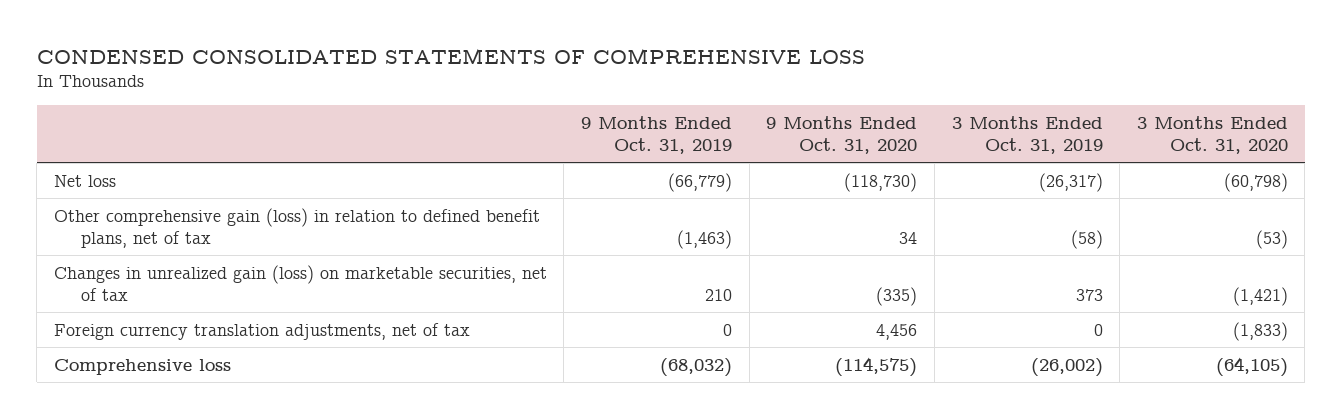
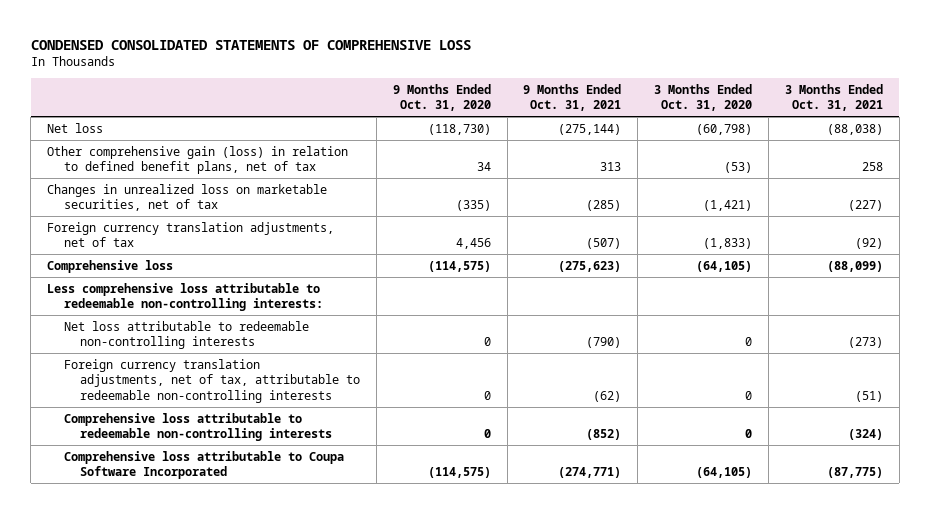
- | 9 Months Ended Oct. 31, 2019 | 9 Months Ended Oct. 31, 2020 | 3 Months Ended Oct. 31, 2019 | 3 Months Ended Oct. 31, 2020
+ | 9 Months Ended Oct. 31, 2020 | 9 Months Ended Oct. 31, 2021 | 3 Months Ended Oct. 31, 2020 | 3 Months Ended Oct. 31, 2021
- Changes in unrealized gain (loss) on marketable securities, net of tax | 210 | (335) | 373 | (1,421)
+ Changes in unrealized loss on marketable securities, net of tax | (335) | (285) | (1,421) | (227)
+ Less comprehensive loss attributable to redeemable non-controlling interests:
+ Net loss attributable to redeemable non-controlling interests | 0 | (790) | 0 | (273)
+ Foreign currency translation adjustments, net of tax, attributable to redeemable non-controlling interests | 0 | (62) | 0 | (51)
+ Comprehensive loss attributable to redeemable non-controlling interests | 0 | (852) | 0 | (324)
+ Comprehensive loss attributable to Coupa Software Incorporated | (114,575) | (274,771) | (64,105) | (87,775)

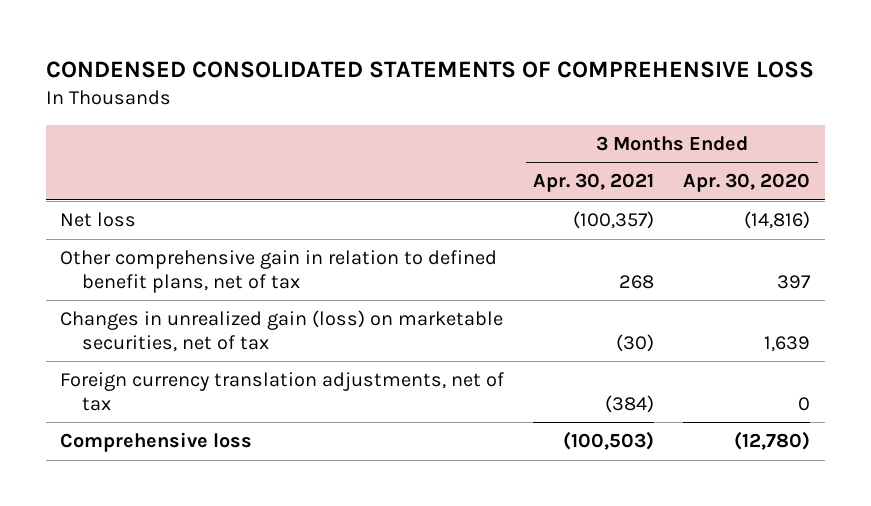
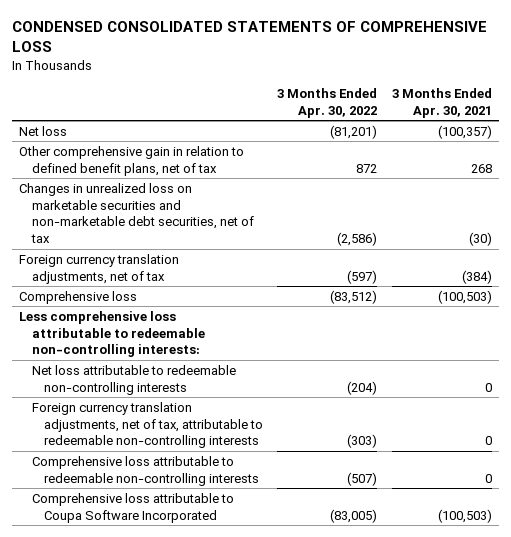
- | 3 Months Ended Apr. 30, 2021 | 3 Months Ended Apr. 30, 2020
+ | 3 Months Ended Apr. 30, 2022 | 3 Months Ended Apr. 30, 2021
- Changes in unrealized gain (loss) on marketable securities, net of tax | (30) | 1,639
+ Changes in unrealized loss on marketable securities and non-marketable debt securities, net of tax | (2,586) | (30)
+ Less comprehensive loss attributable to redeemable non-controlling interests:
+ Net loss attributable to redeemable non-controlling interests | (204) | 0
+ Foreign currency translation adjustments, net of tax, attributable to redeemable non-controlling interests | (303) | 0
+ Comprehensive loss attributable to redeemable non-controlling interests | (507) | 0
+ Comprehensive loss attributable to Coupa Software Incorporated | (83,005) | (100,503)

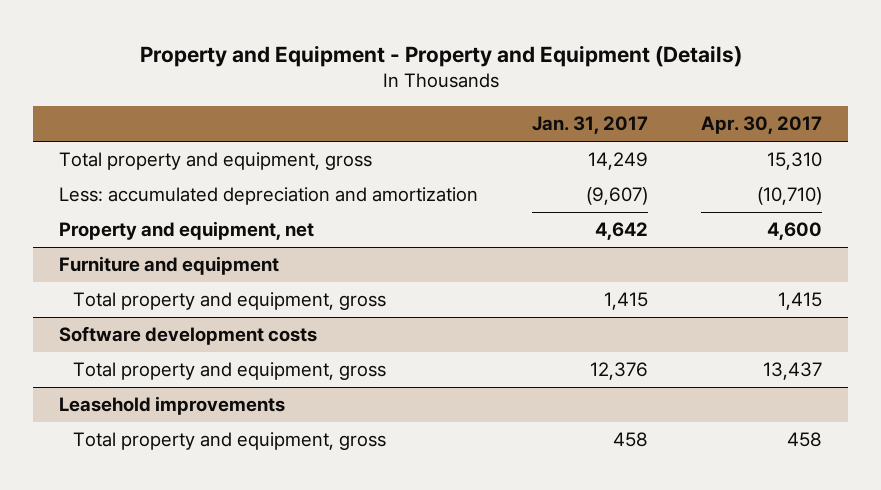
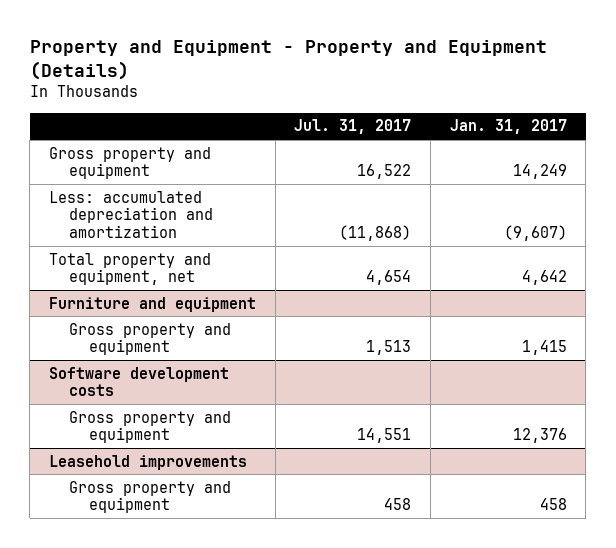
- | Jan. 31, 2017 | Apr. 30, 2017
+ | Jul. 31, 2017 | Jan. 31, 2017
- Total property and equipment, gross | 14,249 | 15,310
+ Gross property and equipment | 16,522 | 14,249
- Property and equipment, net | 4,642 | 4,600
+ Total property and equipment, net | 4,654 | 4,642
@ Furniture and equipment
- Total property and equipment, gross | 1,415 | 1,415
+ Gross property and equipment | 1,513 | 1,415
@ Software development costs
- Total property and equipment, gross | 12,376 | 13,437
+ Gross property and equipment | 14,551 | 12,376
@ Leasehold improvements
- Total property and equipment, gross | 458 | 458
+ Gross property and equipment | 458 | 458

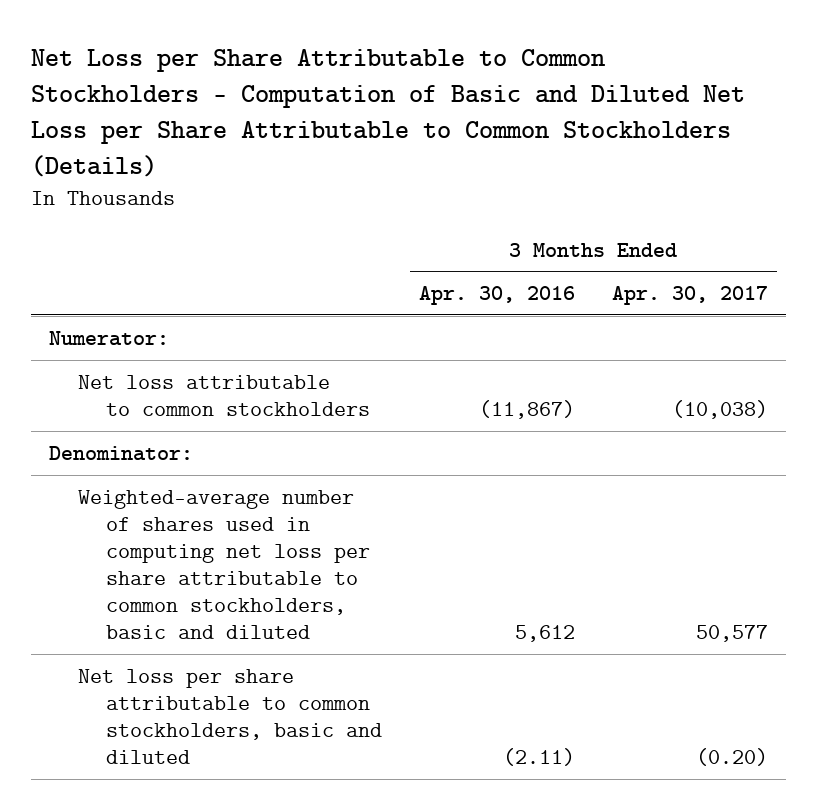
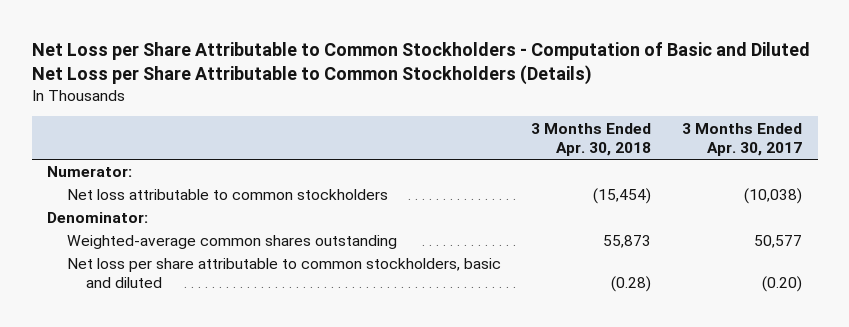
- | 3 Months Ended Apr. 30, 2016 | 3 Months Ended Apr. 30, 2017
+ | 3 Months Ended Apr. 30, 2018 | 3 Months Ended Apr. 30, 2017
- Weighted-average number of shares used in computing net loss per share attributable to common stockholders, basic and diluted | 5,612 | 50,577
+ Weighted-average common shares outstanding | 55,873 | 50,577

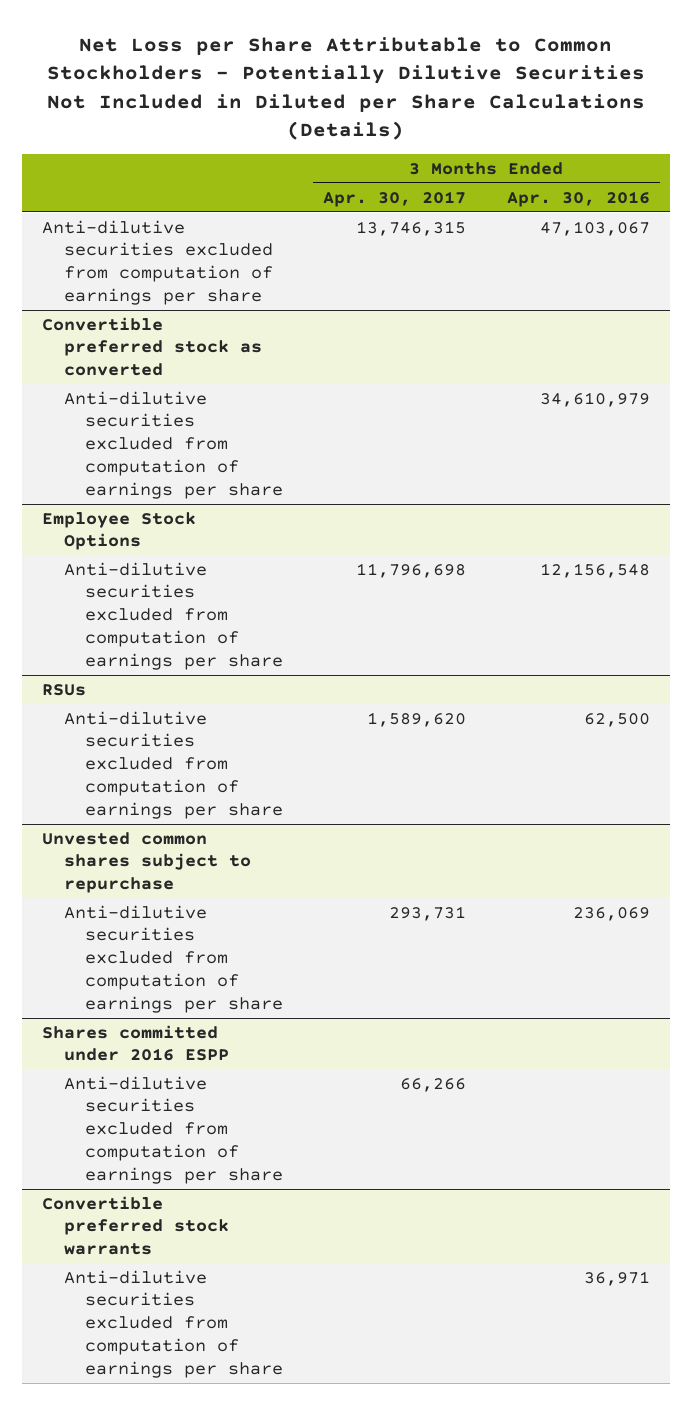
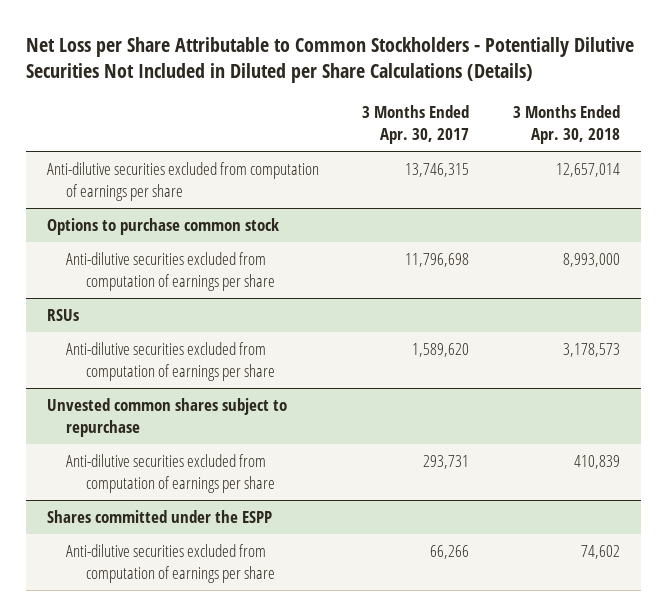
- | 3 Months Ended Apr. 30, 2017 | 3 Months Ended Apr. 30, 2016
+ | 3 Months Ended Apr. 30, 2017 | 3 Months Ended Apr. 30, 2018
- Convertible preferred stock as converted
- Anti-dilutive securities excluded from computation of earnings per share | | 34,610,979
- Employee Stock Options
+ Options to purchase common stock
- Shares committed under 2016 ESPP
+ Shares committed under the ESPP
- Convertible preferred stock warrants
- Anti-dilutive securities excluded from computation of earnings per share | | 36,971

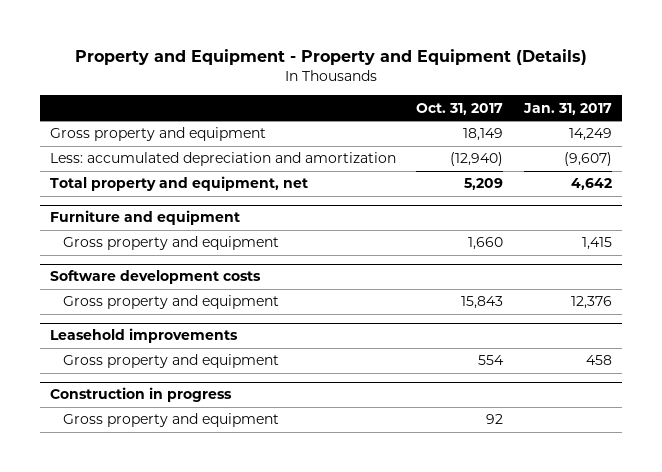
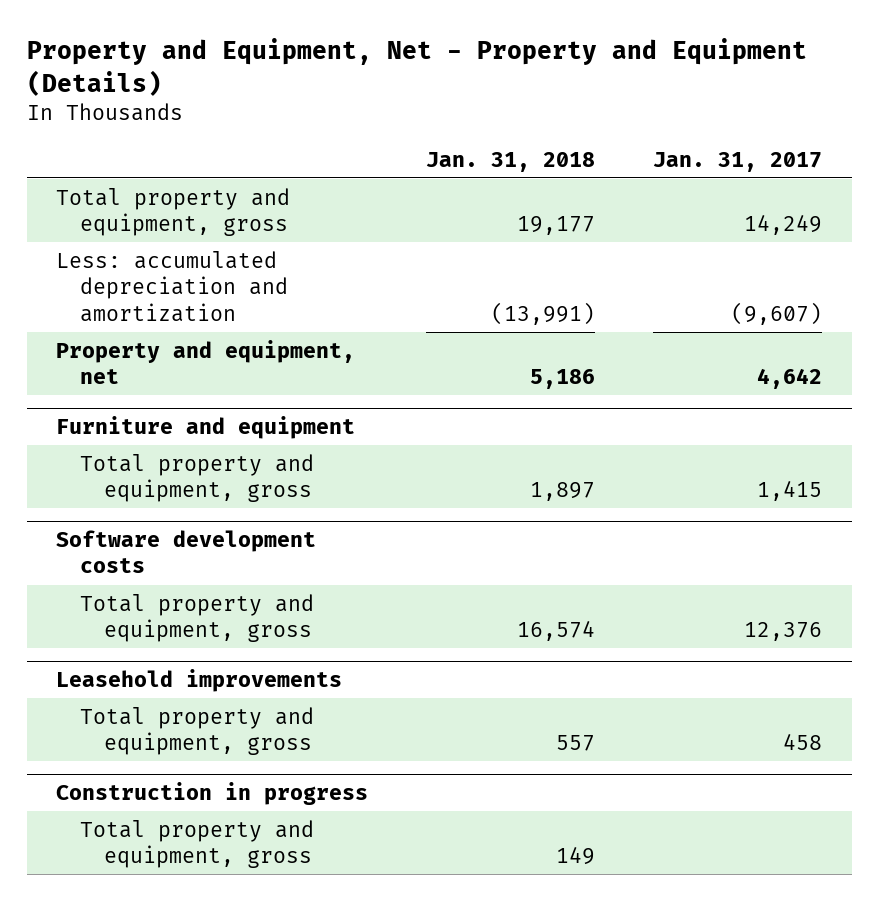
- Property and Equipment - Property and Equipment (Details)
+ Property and Equipment, Net - Property and Equipment (Details)
- | Oct. 31, 2017 | Jan. 31, 2017
+ | Jan. 31, 2018 | Jan. 31, 2017
- Gross property and equipment | 18,149 | 14,249
+ Total property and equipment, gross | 19,177 | 14,249
- Total property and equipment, net | 5,209 | 4,642
+ Property and equipment, net | 5,186 | 4,642
@ Furniture and equipment
- Gross property and equipment | 1,660 | 1,415
+ Total property and equipment, gross | 1,897 | 1,415
@ Software development costs
- Gross property and equipment | 15,843 | 12,376
+ Total property and equipment, gross | 16,574 | 12,376
@ Leasehold improvements
- Gross property and equipment | 554 | 458
+ Total property and equipment, gross | 557 | 458
@ Construction in progress
- Gross property and equipment | 92 |
+ Total property and equipment, gross | 149 |

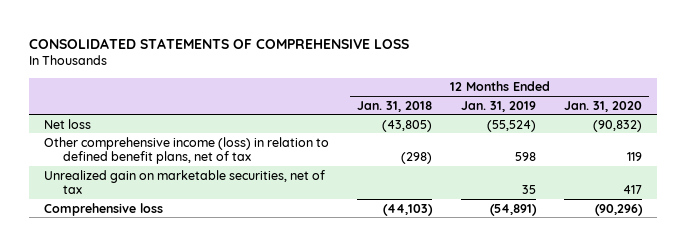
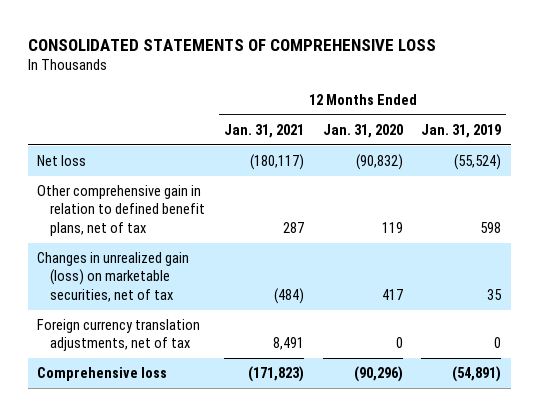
- | 12 Months Ended Jan. 31, 2018 | 12 Months Ended Jan. 31, 2019 | 12 Months Ended Jan. 31, 2020
+ | 12 Months Ended Jan. 31, 2021 | 12 Months Ended Jan. 31, 2020 | 12 Months Ended Jan. 31, 2019
- Other comprehensive income (loss) in relation to defined benefit plans, net of tax | (298) | 598 | 119
- Unrealized gain on marketable securities, net of tax | | 35 | 417
+ Other comprehensive gain in relation to defined benefit plans, net of tax | 287 | 119 | 598
+ Changes in unrealized gain (loss) on marketable securities, net of tax | (484) | 417 | 35
+ Foreign currency translation adjustments, net of tax | 8,491 | 0 | 0

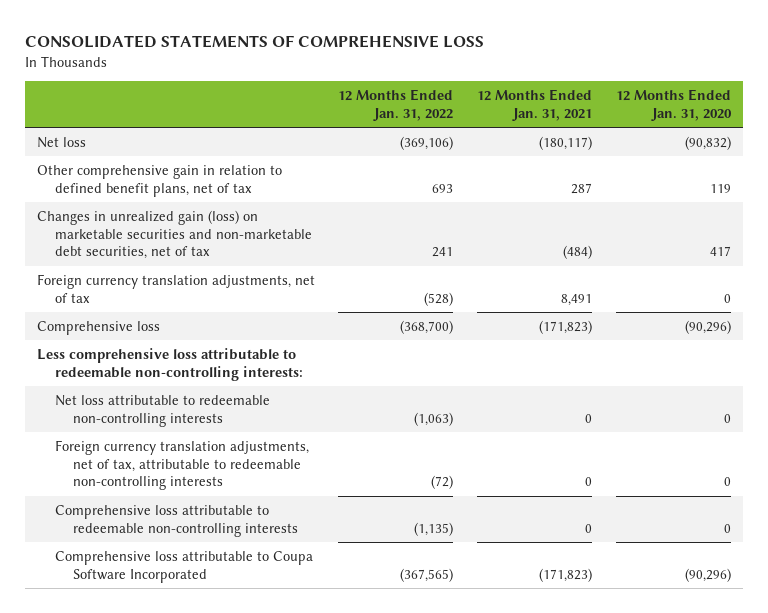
- | 12 Months Ended Jan. 31, 2021 | 12 Months Ended Jan. 31, 2020 | 12 Months Ended Jan. 31, 2019
+ | 12 Months Ended Jan. 31, 2022 | 12 Months Ended Jan. 31, 2021 | 12 Months Ended Jan. 31, 2020
- Changes in unrealized gain (loss) on marketable securities, net of tax | (484) | 417 | 35
+ Changes in unrealized gain (loss) on marketable securities and non-marketable debt securities, net of tax | 241 | (484) | 417
+ Less comprehensive loss attributable to redeemable non-controlling interests:
+ Net loss attributable to redeemable non-controlling interests | (1,063) | 0 | 0
+ Foreign currency translation adjustments, net of tax, attributable to redeemable non-controlling interests | (72) | 0 | 0
+ Comprehensive loss attributable to redeemable non-controlling interests | (1,135) | 0 | 0
+ Comprehensive loss attributable to Coupa Software Incorporated | (367,565) | (171,823) | (90,296)

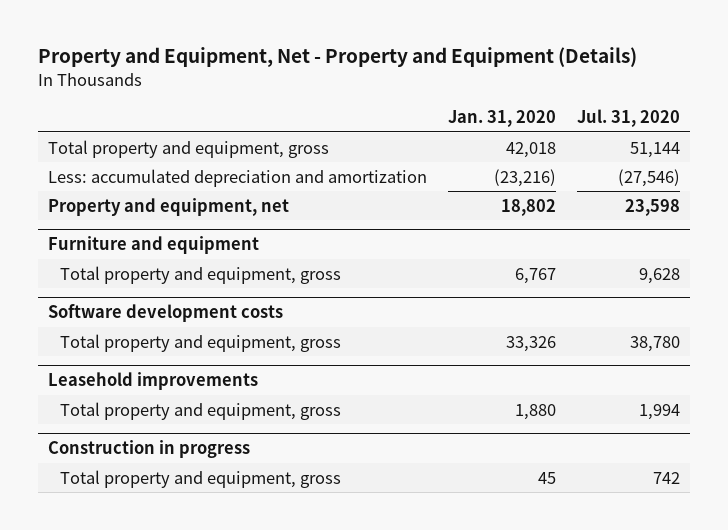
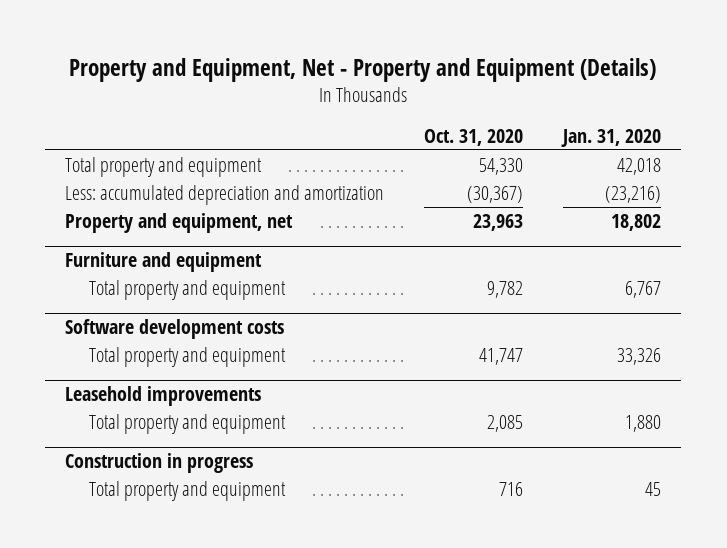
- | Jan. 31, 2020 | Jul. 31, 2020
+ | Oct. 31, 2020 | Jan. 31, 2020
- Total property and equipment, gross | 42,018 | 51,144
+ Total property and equipment | 54,330 | 42,018
@ Furniture and equipment
- Total property and equipment, gross | 6,767 | 9,628
+ Total property and equipment | 9,782 | 6,767
@ Software development costs
- Total property and equipment, gross | 33,326 | 38,780
+ Total property and equipment | 41,747 | 33,326
@ Leasehold improvements
- Total property and equipment, gross | 1,880 | 1,994
+ Total property and equipment | 2,085 | 1,880
@ Construction in progress
- Total property and equipment, gross | 45 | 742
+ Total property and equipment | 716 | 45

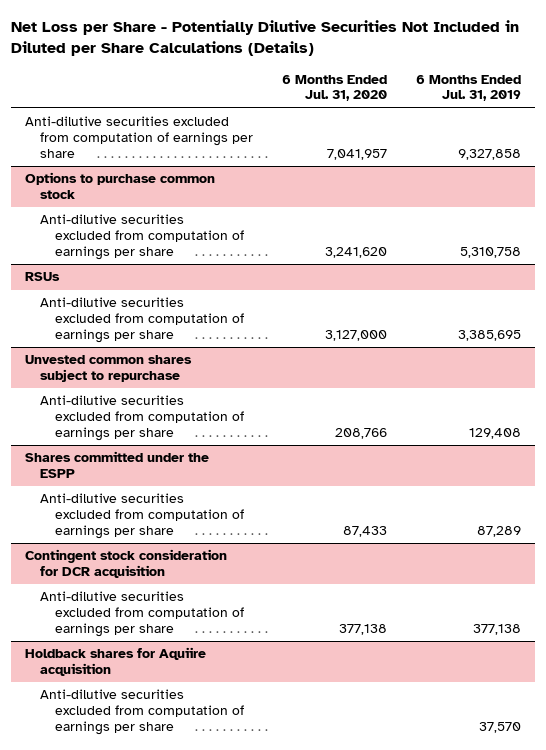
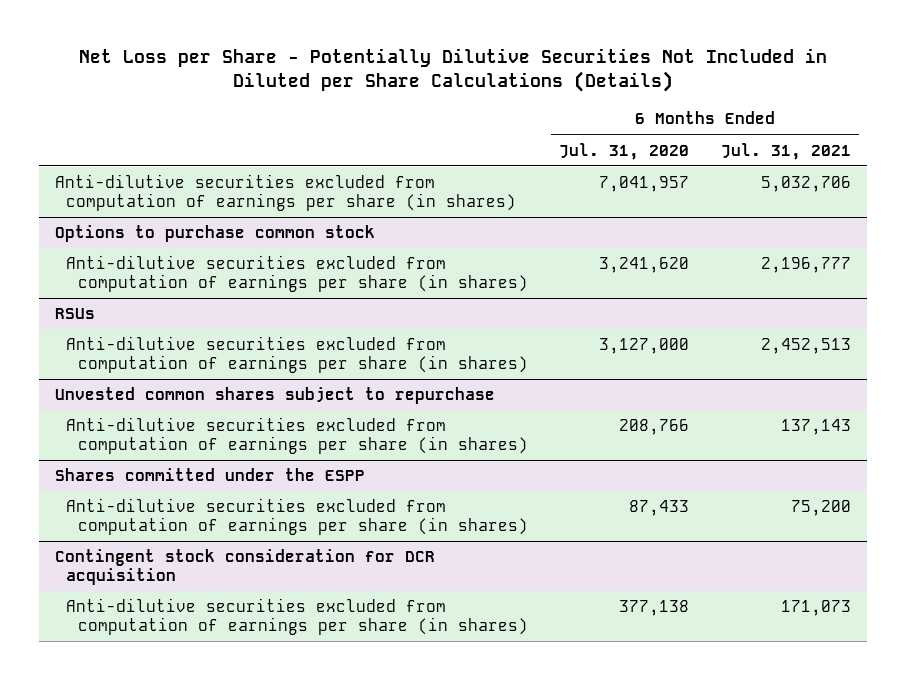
- | 6 Months Ended Jul. 31, 2020 | 6 Months Ended Jul. 31, 2019
+ | 6 Months Ended Jul. 31, 2020 | 6 Months Ended Jul. 31, 2021
- Anti-dilutive securities excluded from computation of earnings per share | 7,041,957 | 9,327,858
+ Anti-dilutive securities excluded from computation of earnings per share (in shares) | 7,041,957 | 5,032,706
@ Options to purchase common stock
- Anti-dilutive securities excluded from computation of earnings per share | 3,241,620 | 5,310,758
+ Anti-dilutive securities excluded from computation of earnings per share (in shares) | 3,241,620 | 2,196,777
@ RSUs
- Anti-dilutive securities excluded from computation of earnings per share | 3,127,000 | 3,385,695
+ Anti-dilutive securities excluded from computation of earnings per share (in shares) | 3,127,000 | 2,452,513
@ Unvested common shares subject to repurchase
- Anti-dilutive securities excluded from computation of earnings per share | 208,766 | 129,408
+ Anti-dilutive securities excluded from computation of earnings per share (in shares) | 208,766 | 137,143
@ Shares committed under the ESPP
- Anti-dilutive securities excluded from computation of earnings per share | 87,433 | 87,289
+ Anti-dilutive securities excluded from computation of earnings per share (in shares) | 87,433 | 75,200
@ Contingent stock consideration for DCR acquisition
- Anti-dilutive securities excluded from computation of earnings per share | 377,138 | 377,138
- Holdback shares for Aquiire acquisition
- Anti-dilutive securities excluded from computation of earnings per share | | 37,570
@ Contingent stock consideration for DCR acquisition
+ Anti-dilutive securities excluded from computation of earnings per share (in shares) | 377,138 | 171,073

